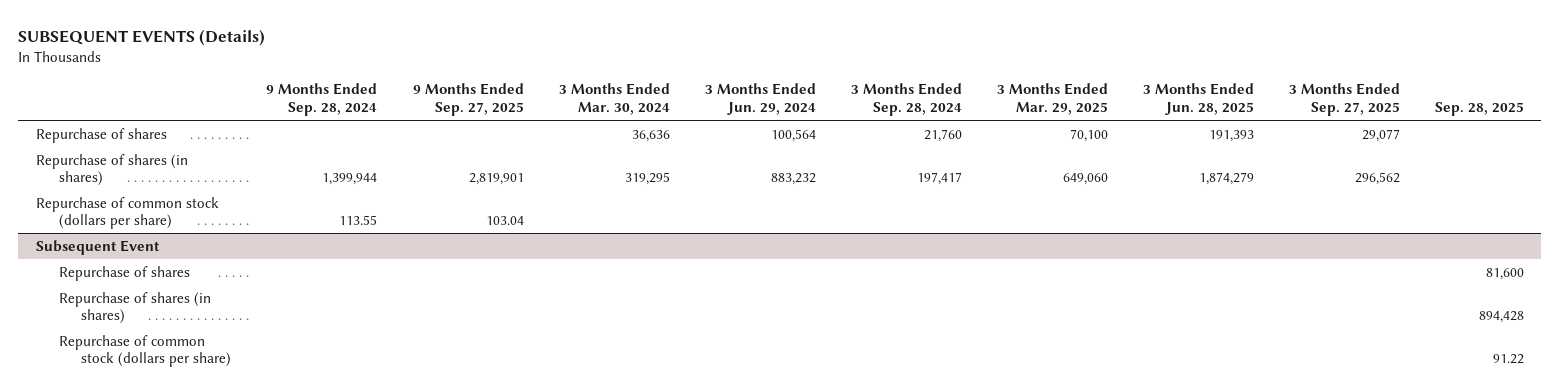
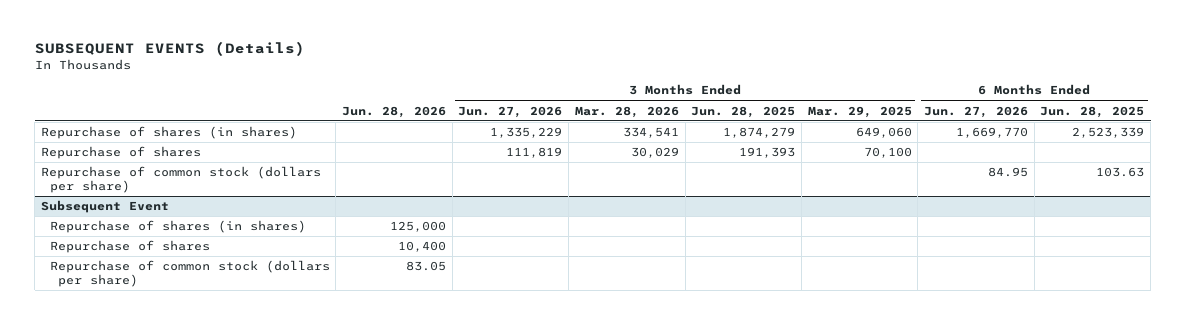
- | 9 Months Ended Sep. 28, 2024 | 9 Months Ended Sep. 27, 2025 | 3 Months Ended Mar. 30, 2024 | 3 Months Ended Jun. 29, 2024 | 3 Months Ended Sep. 28, 2024 | 3 Months Ended Mar. 29, 2025 | 3 Months Ended Jun. 28, 2025 | 3 Months Ended Sep. 27, 2025 | Sep. 28, 2025
+ | Jun. 28, 2026 | 3 Months Ended Jun. 27, 2026 | 3 Months Ended Mar. 28, 2026 | 3 Months Ended Jun. 28, 2025 | 3 Months Ended Mar. 29, 2025 | 6 Months Ended Jun. 27, 2026 | 6 Months Ended Jun. 28, 2025
moved down: Repurchase of shares | | 111,819 | 30,029 | 191,393 | 70,100 | |
@ Subsequent Event
moved down: Repurchase of shares | 10,400 | | | | | |

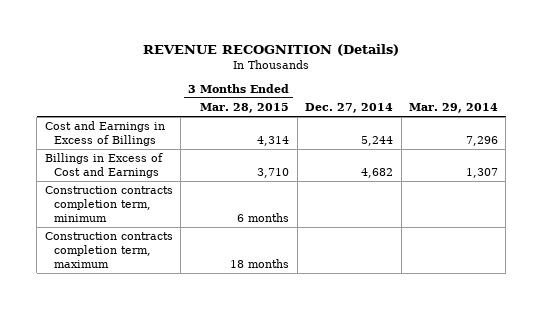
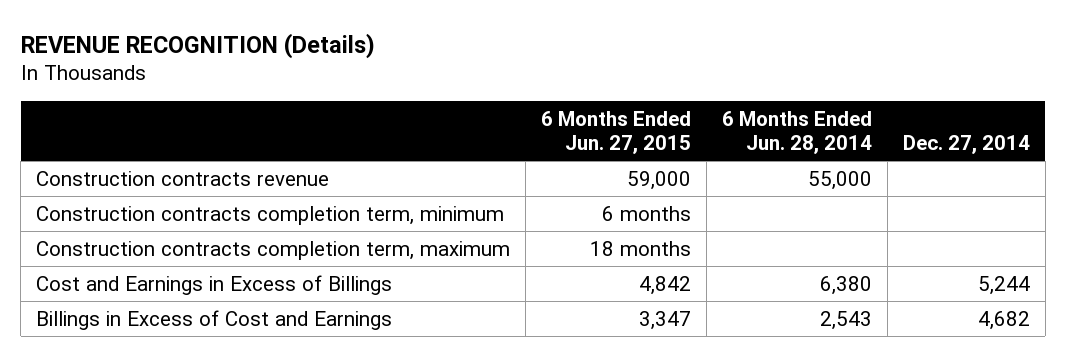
- | 3 Months Ended Mar. 28, 2015 | Dec. 27, 2014 | Mar. 29, 2014
+ | 6 Months Ended Jun. 27, 2015 | 6 Months Ended Jun. 28, 2014 | Dec. 27, 2014
+ Construction contracts revenue | 59,000 | 55,000 |
moved down: Cost and Earnings in Excess of Billings | 4,842 | 6,380 | 5,244
moved down: Billings in Excess of Cost and Earnings | 3,347 | 2,543 | 4,682

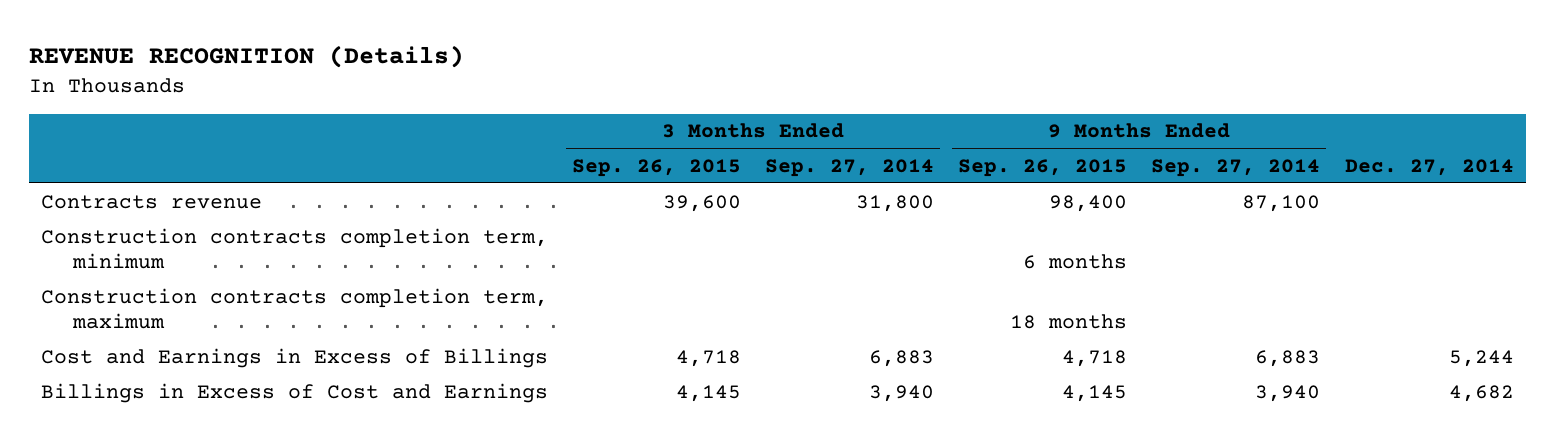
- | 6 Months Ended Jun. 27, 2015 | 6 Months Ended Jun. 28, 2014 | Dec. 27, 2014
+ | 3 Months Ended Sep. 26, 2015 | 3 Months Ended Sep. 27, 2014 | 9 Months Ended Sep. 26, 2015 | 9 Months Ended Sep. 27, 2014 | Dec. 27, 2014
- Construction contracts revenue | 59,000 | 55,000 |
+ Contracts revenue | 39,600 | 31,800 | 98,400 | 87,100 |

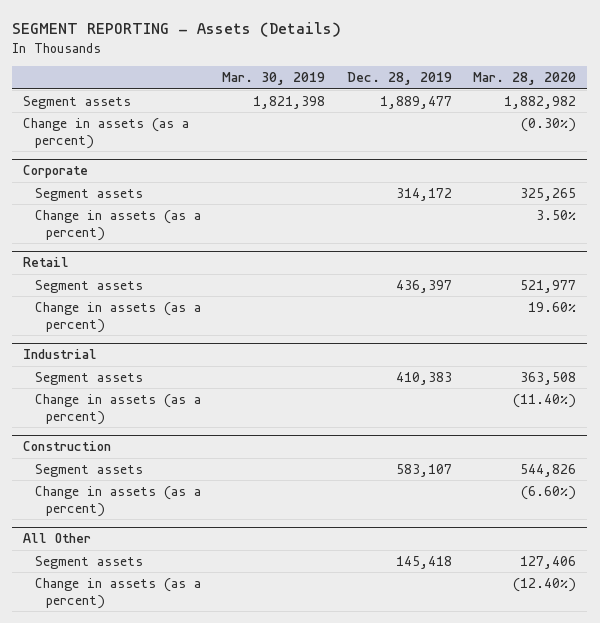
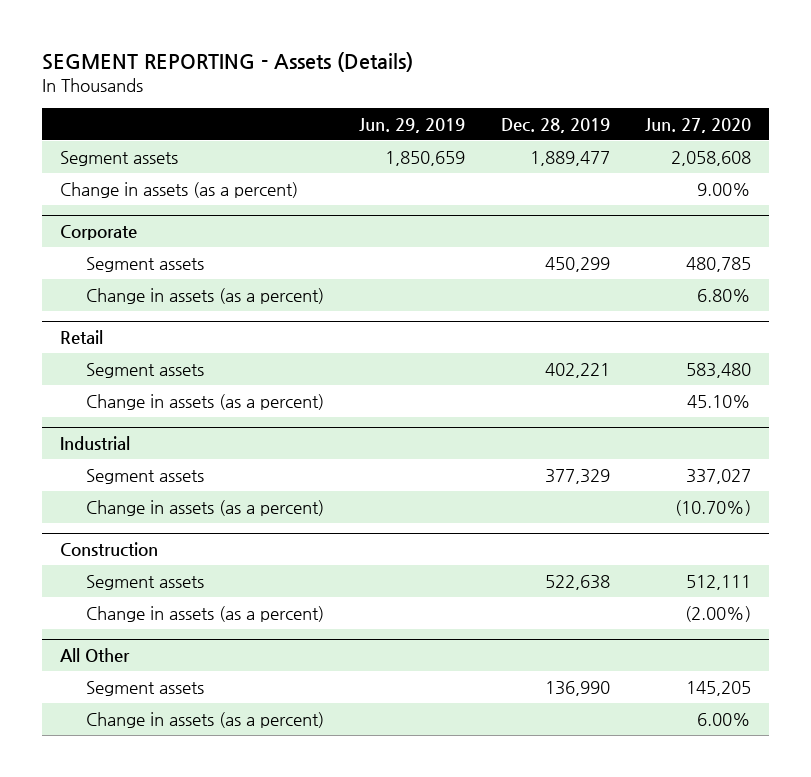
- | Mar. 30, 2019 | Dec. 28, 2019 | Mar. 28, 2020
+ | Jun. 29, 2019 | Dec. 28, 2019 | Jun. 27, 2020
@ Corporate
- Segment assets | | 314,172 | 325,265
+ Segment assets | | 450,299 | 480,785
@ Retail
- Segment assets | | 436,397 | 521,977
+ Segment assets | | 402,221 | 583,480
@ Industrial
- Segment assets | | 410,383 | 363,508
+ Segment assets | | 377,329 | 337,027
@ Construction
- Segment assets | | 583,107 | 544,826
+ Segment assets | | 522,638 | 512,111
@ All Other
- Segment assets | | 145,418 | 127,406
+ Segment assets | | 136,990 | 145,205

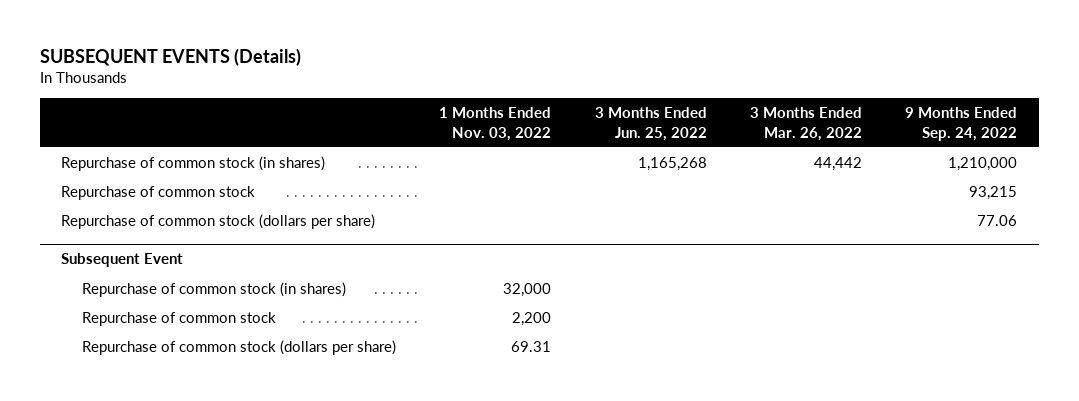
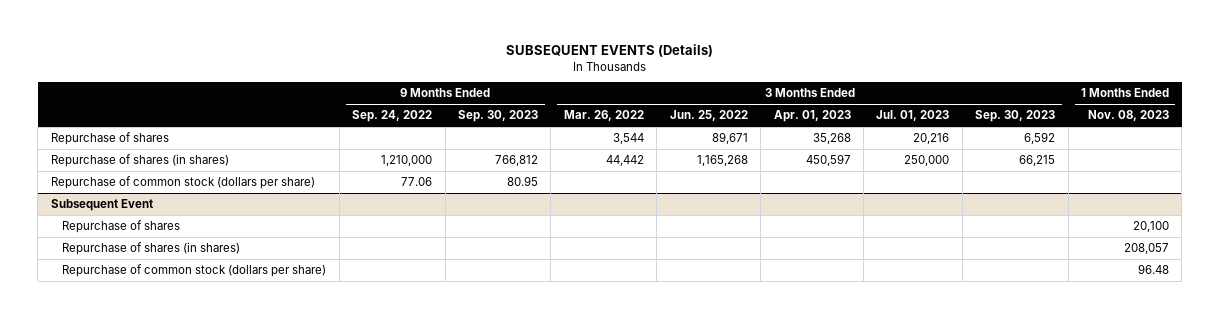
- | 1 Months Ended Nov. 03, 2022 | 3 Months Ended Jun. 25, 2022 | 3 Months Ended Mar. 26, 2022 | 9 Months Ended Sep. 24, 2022
+ | 9 Months Ended Sep. 24, 2022 | 9 Months Ended Sep. 30, 2023 | 3 Months Ended Mar. 26, 2022 | 3 Months Ended Jun. 25, 2022 | 3 Months Ended Apr. 01, 2023 | 3 Months Ended Jul. 01, 2023 | 3 Months Ended Sep. 30, 2023 | 1 Months Ended Nov. 08, 2023
- Repurchase of common stock (in shares) | | 1,165,268 | 44,442 | 1,210,000
- Repurchase of common stock | | | | 93,215
+ Repurchase of shares | | | 3,544 | 89,671 | 35,268 | 20,216 | 6,592 |
+ Repurchase of shares (in shares) | 1,210,000 | 766,812 | 44,442 | 1,165,268 | 450,597 | 250,000 | 66,215 |
@ Subsequent Event
- Repurchase of common stock (in shares) | 32,000 | | |
- Repurchase of common stock | 2,200 | | |
+ Repurchase of shares | | | | | | | | 20,100
+ Repurchase of shares (in shares) | | | | | | | | 208,057

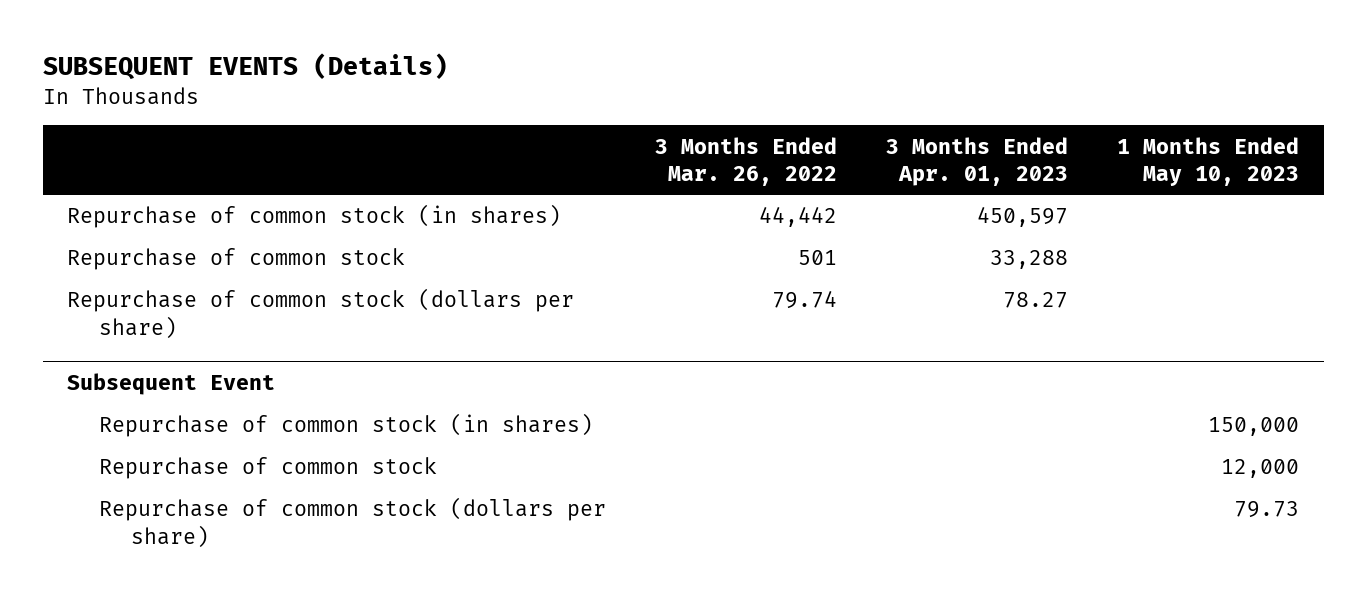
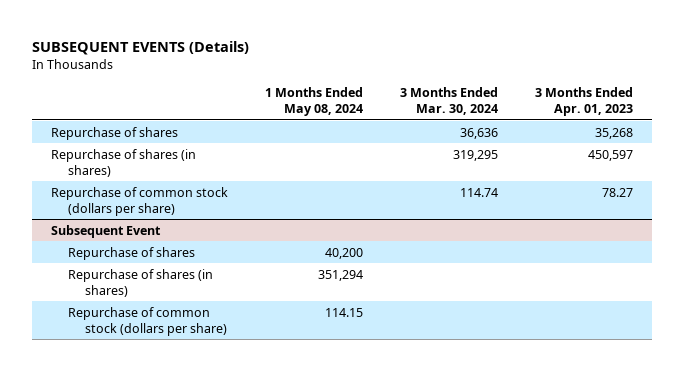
- | 3 Months Ended Mar. 26, 2022 | 3 Months Ended Apr. 01, 2023 | 1 Months Ended May 10, 2023
+ | 1 Months Ended May 08, 2024 | 3 Months Ended Mar. 30, 2024 | 3 Months Ended Apr. 01, 2023
- Repurchase of common stock (in shares) | 44,442 | 450,597 |
- Repurchase of common stock | 501 | 33,288 |
+ Repurchase of shares | | 36,636 | 35,268
+ Repurchase of shares (in shares) | | 319,295 | 450,597
@ Subsequent Event
- Repurchase of common stock (in shares) | | | 150,000
- Repurchase of common stock | | | 12,000
+ Repurchase of shares | 40,200 | |
+ Repurchase of shares (in shares) | 351,294 | |

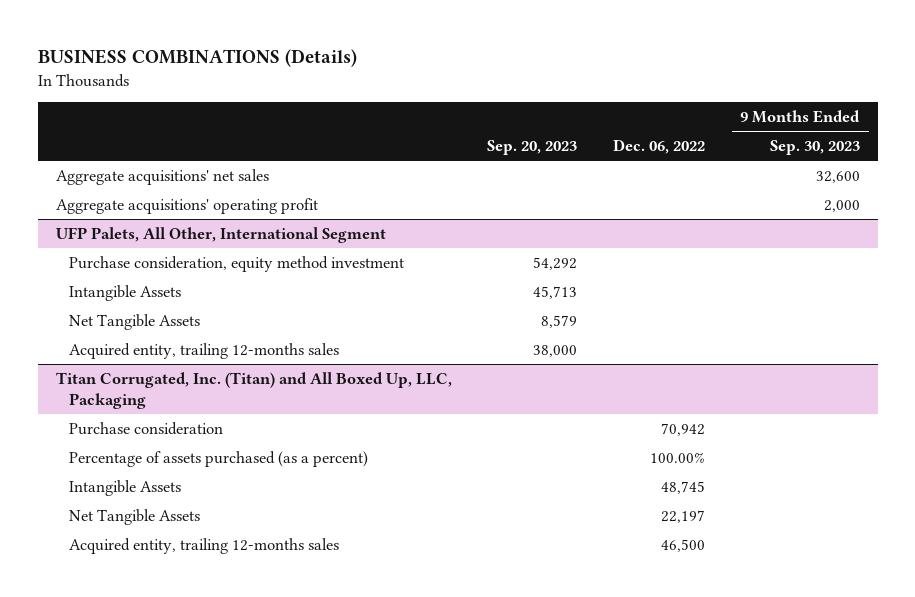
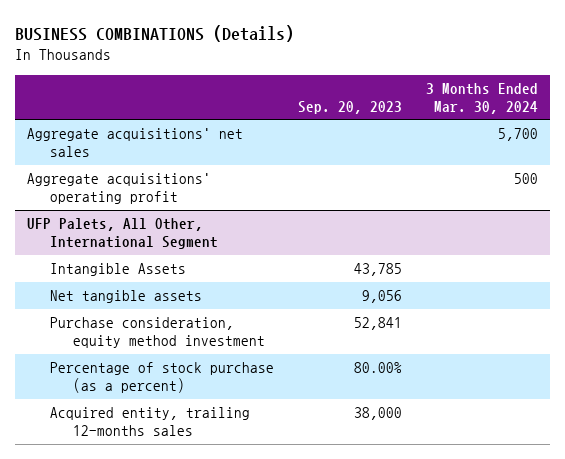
- | Sep. 20, 2023 | Dec. 06, 2022 | 9 Months Ended Sep. 30, 2023
+ | Sep. 20, 2023 | 3 Months Ended Mar. 30, 2024
@ UFP Palets, All Other, International Segment
- Purchase consideration, equity method investment | 54,292 | |
- Intangible Assets | 45,713 | |
- Net Tangible Assets | 8,579 | |
+ Intangible Assets | 43,785 |
+ Net tangible assets | 9,056 |
+ Purchase consideration, equity method investment | 52,841 |
+ Percentage of stock purchase (as a percent) | 80.00% |
- Titan Corrugated, Inc. (Titan) and All Boxed Up, LLC, Packaging
- Purchase consideration | | 70,942 |
- Percentage of assets purchased (as a percent) | | 100.00% |
- Intangible Assets | | 48,745 |
- Net Tangible Assets | | 22,197 |
- Acquired entity, trailing 12-months sales | | 46,500 |

